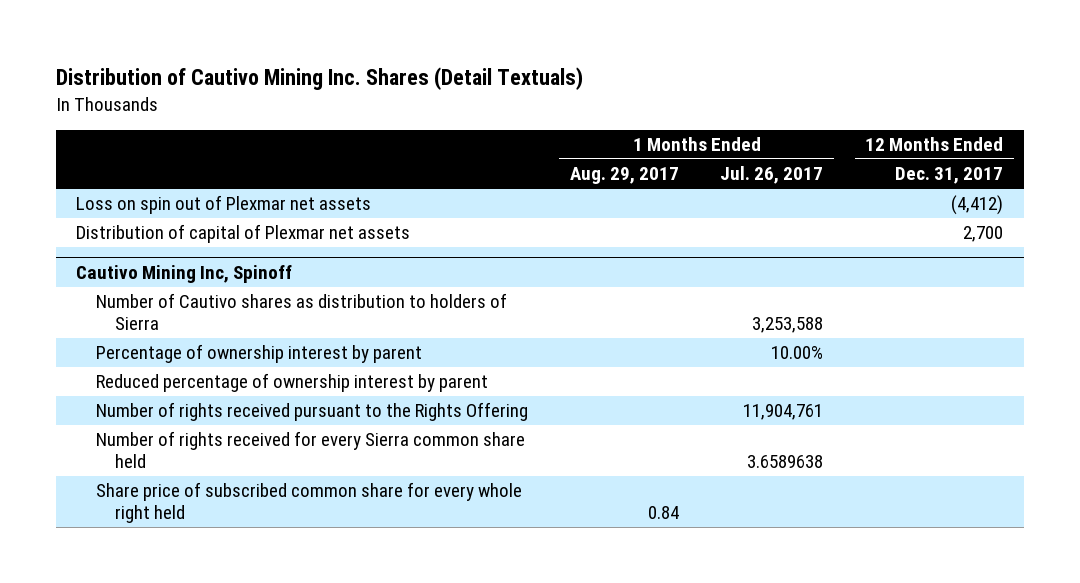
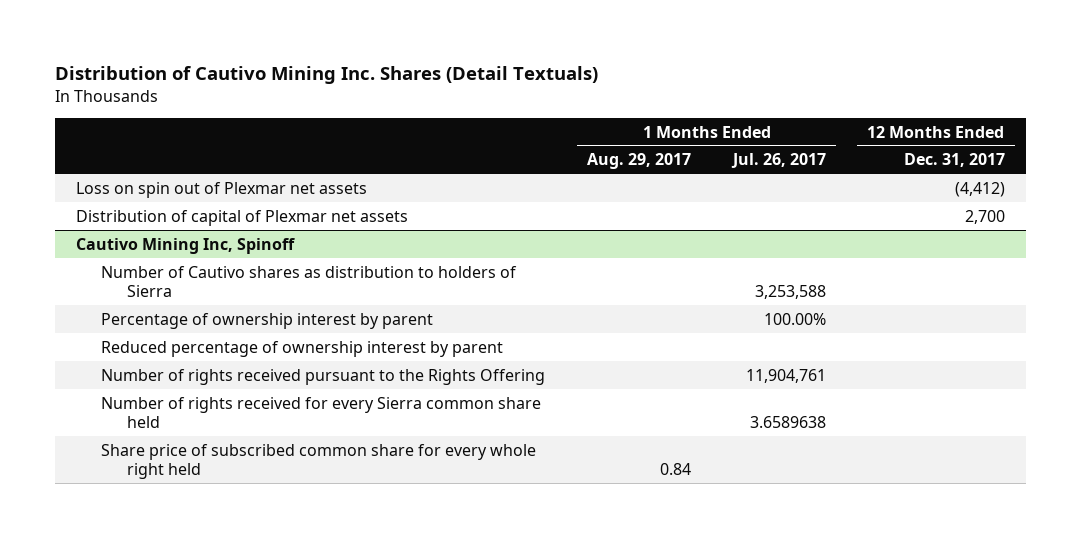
@ Cautivo Mining Inc, Spinoff
- Percentage of ownership interest by parent | | 10.00% |
+ Percentage of ownership interest by parent | | 100.00% |

